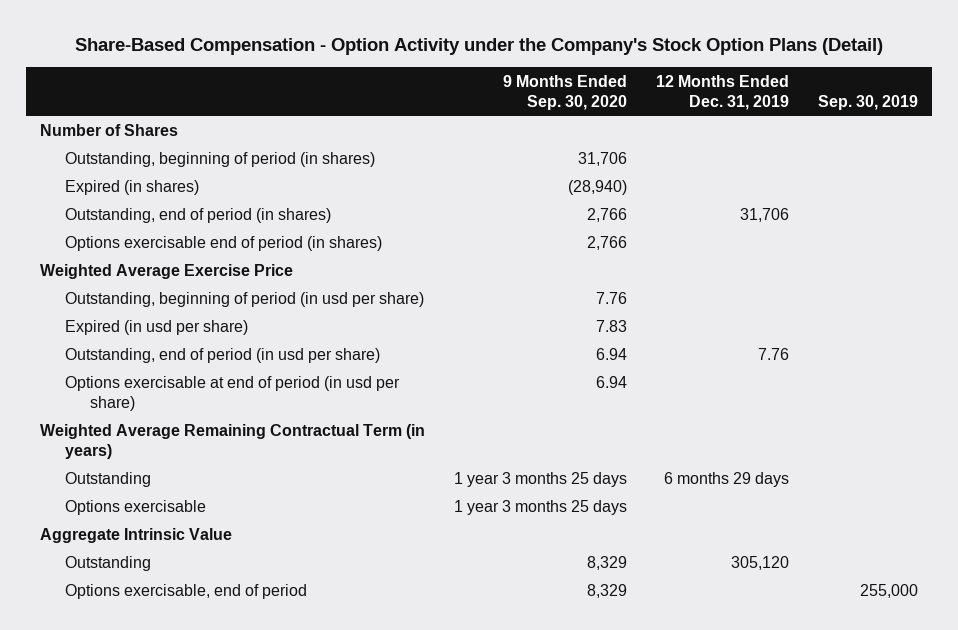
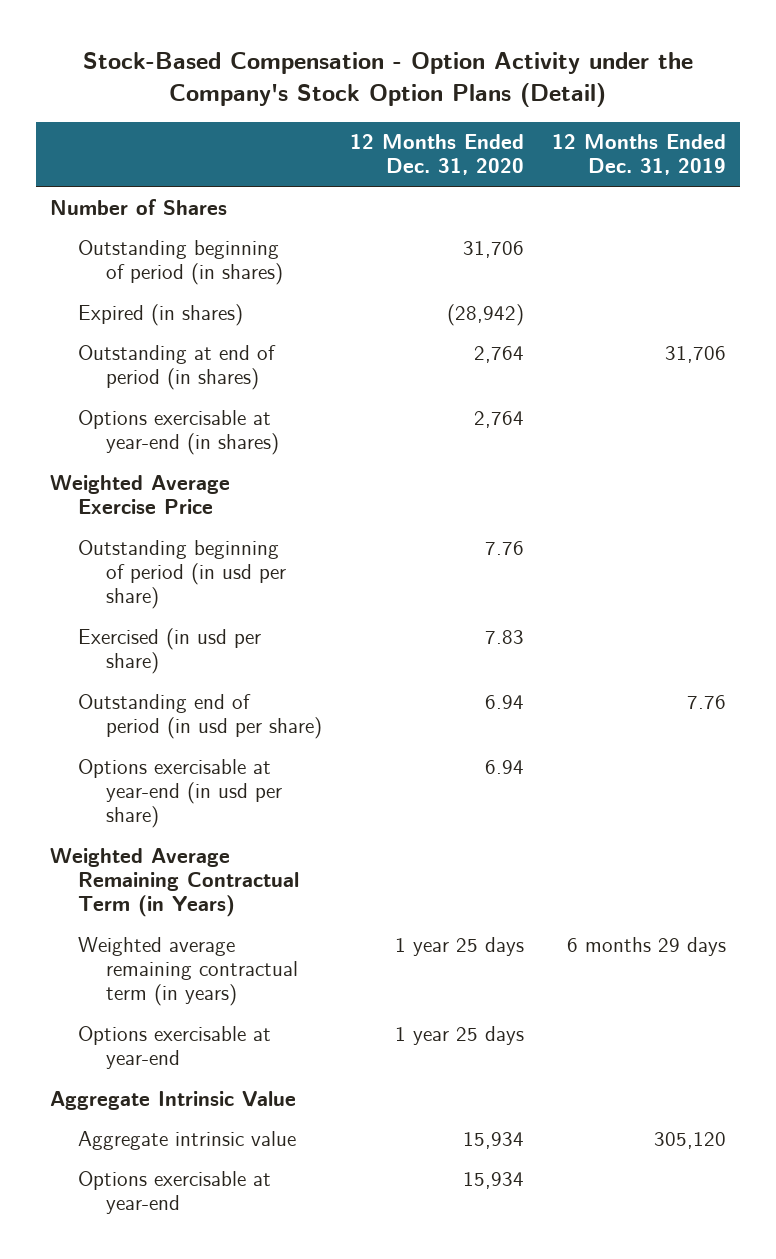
- Share-Based Compensation - Option Activity under the Company's Stock Option Plans (Detail)
+ Stock-Based Compensation - Option Activity under the Company's Stock Option Plans (Detail)
- | 9 Months Ended Sep. 30, 2020 | 12 Months Ended Dec. 31, 2019 | Sep. 30, 2019
+ | 12 Months Ended Dec. 31, 2020 | 12 Months Ended Dec. 31, 2019
- Outstanding, beginning of period (in shares) | 31,706 | |
+ Outstanding beginning of period (in shares) | 31,706 |
- Outstanding, end of period (in shares) | 2,766 | 31,706 |
- Options exercisable end of period (in shares) | 2,766 | |
+ Outstanding at end of period (in shares) | 2,764 | 31,706
+ Options exercisable at year-end (in shares) | 2,764 |
- Outstanding, beginning of period (in usd per share) | 7.76 | |
- Expired (in usd per share) | 7.83 | |
- Outstanding, end of period (in usd per share) | 6.94 | 7.76 |
- Options exercisable at end of period (in usd per share) | 6.94 | |
- Weighted Average Remaining Contractual Term (in years)
- Outstanding | 1 year 3 months 25 days | 6 months 29 days |
- Options exercisable | 1 year 3 months 25 days | |
+ Outstanding beginning of period (in usd per share) | 7.76 |
+ Exercised (in usd per share) | 7.83 |
+ Outstanding end of period (in usd per share) | 6.94 | 7.76
+ Options exercisable at year-end (in usd per share) | 6.94 |
+ Weighted Average Remaining Contractual Term (in Years)
+ Weighted average remaining contractual term (in years) | 1 year 25 days | 6 months 29 days
+ Options exercisable at year-end | 1 year 25 days |
- Outstanding | 8,329 | 305,120 |
- Options exercisable, end of period | 8,329 | | 255,000
+ Aggregate intrinsic value | 15,934 | 305,120
+ Options exercisable at year-end | 15,934 |

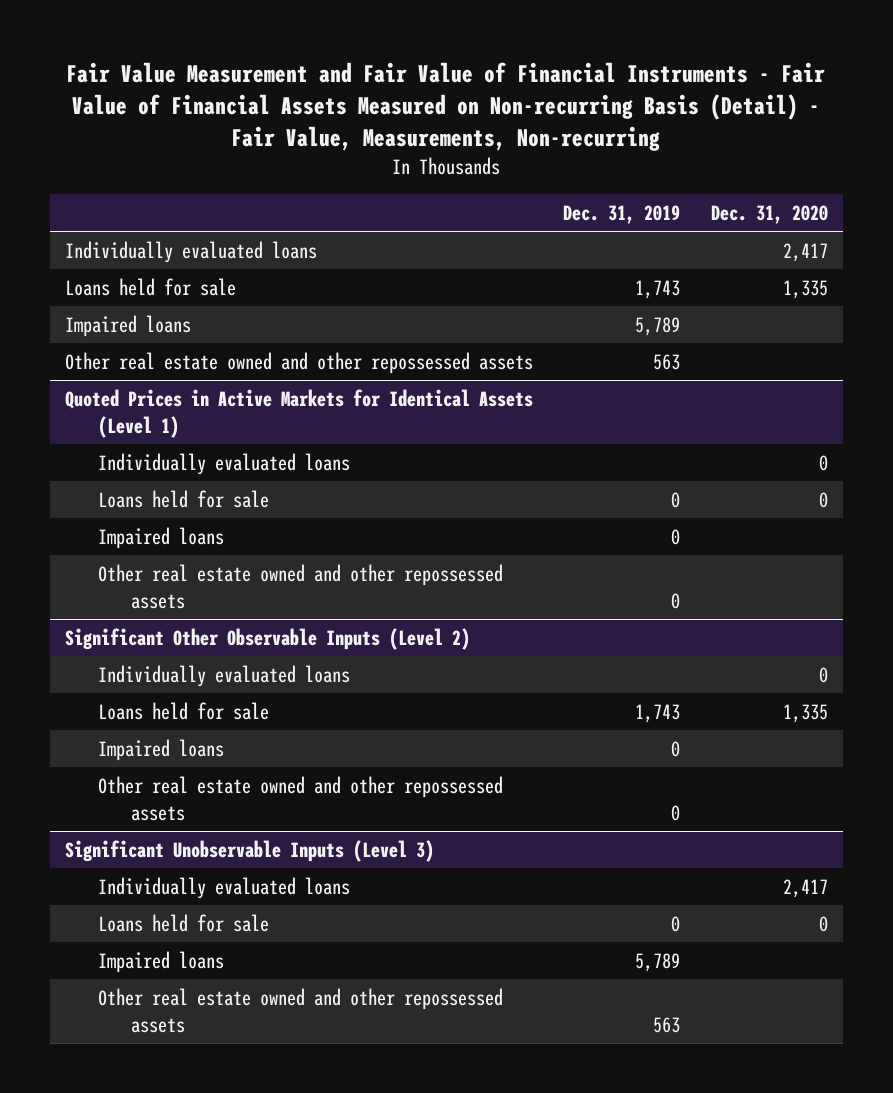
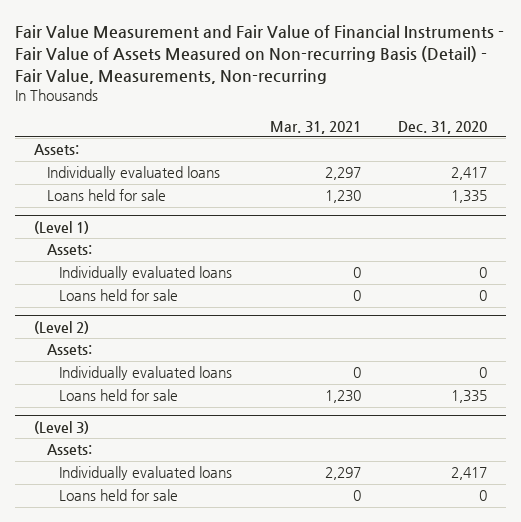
- Fair Value Measurement and Fair Value of Financial Instruments - Fair Value of Financial Assets Measured on Non-recurring Basis (Detail) - Fair Value, Measurements, Non-recurring
+ Fair Value Measurement and Fair Value of Financial Instruments - Fair Value of Assets Measured on Non-recurring Basis (Detail) - Fair Value, Measurements, Non-recurring
- | Dec. 31, 2019 | Dec. 31, 2020
+ | Mar. 31, 2021 | Dec. 31, 2020
+ Assets:
- Impaired loans | 5,789 |
- Other real estate owned and other repossessed assets | 563 |
- Quoted Prices in Active Markets for Identical Assets (Level 1)
+ (Level 1)
+ Assets:
- Impaired loans | 0 |
- Other real estate owned and other repossessed assets | 0 |
- Significant Other Observable Inputs (Level 2)
+ (Level 2)
+ Assets:
- Impaired loans | 0 |
- Other real estate owned and other repossessed assets | 0 |
- Significant Unobservable Inputs (Level 3)
+ (Level 3)
+ Assets:
- Impaired loans | 5,789 |
- Other real estate owned and other repossessed assets | 563 |

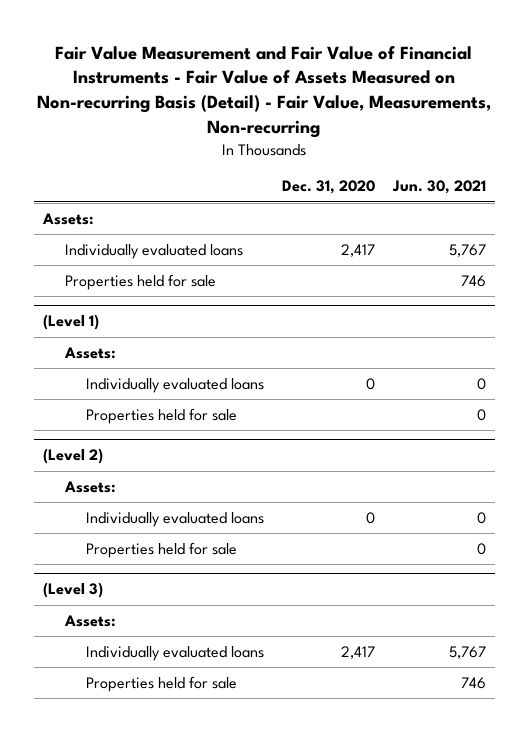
- | Mar. 31, 2021 | Dec. 31, 2020
+ | Dec. 31, 2020 | Jun. 30, 2021
- Loans held for sale | 1,230 | 1,335
+ Properties held for sale | | 746
@ (Level 1)
- Loans held for sale | 0 | 0
+ Properties held for sale | | 0
@ (Level 2)
- Loans held for sale | 1,230 | 1,335
+ Properties held for sale | | 0
@ (Level 3)
- Loans held for sale | 0 | 0
+ Properties held for sale | | 746

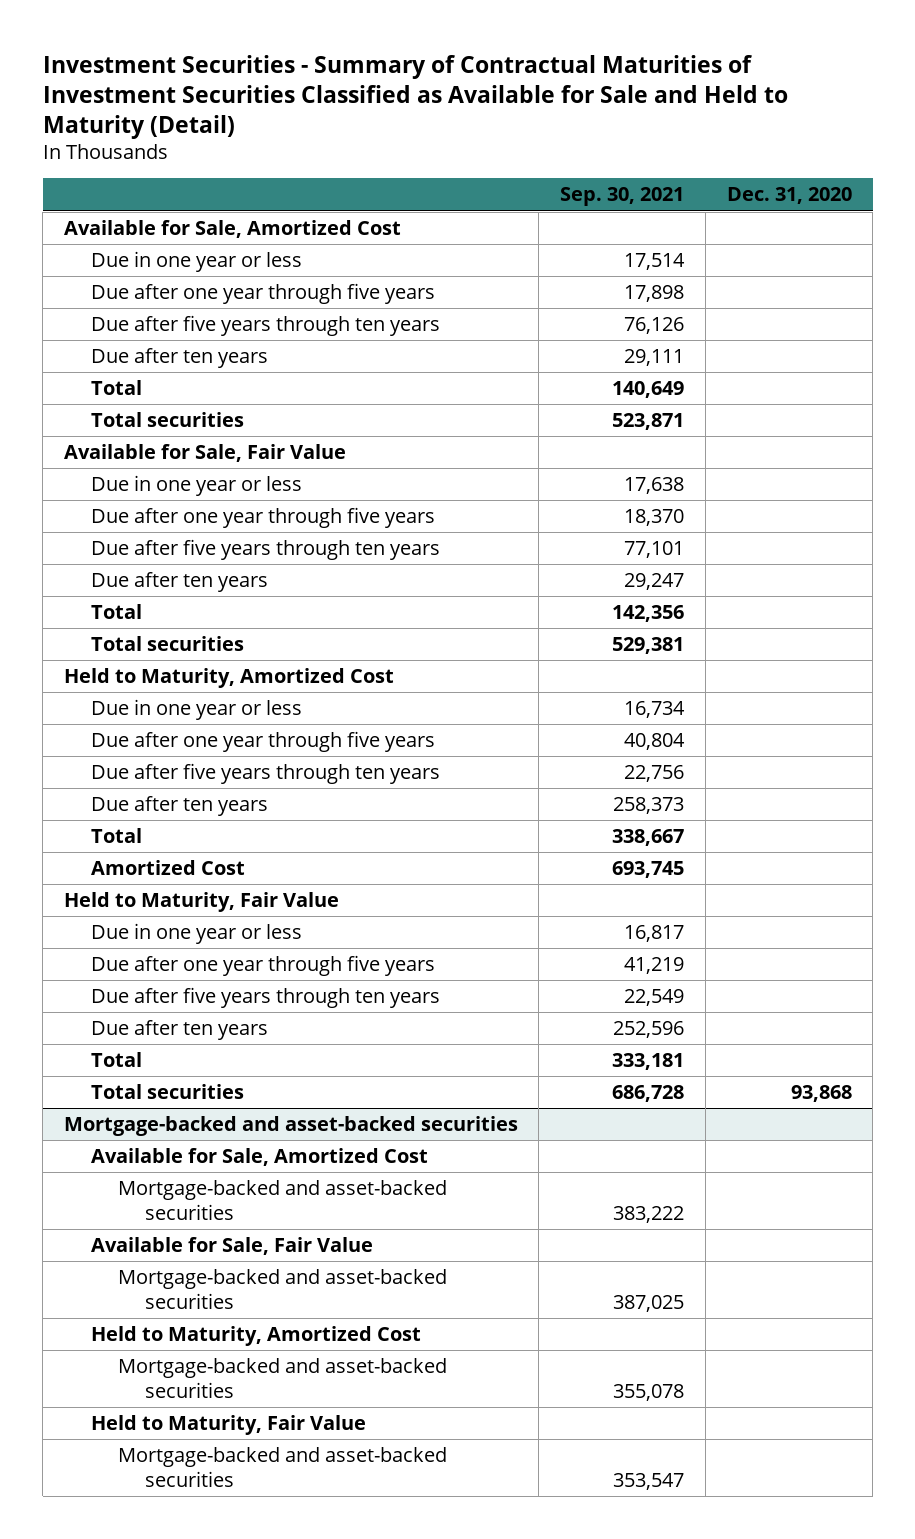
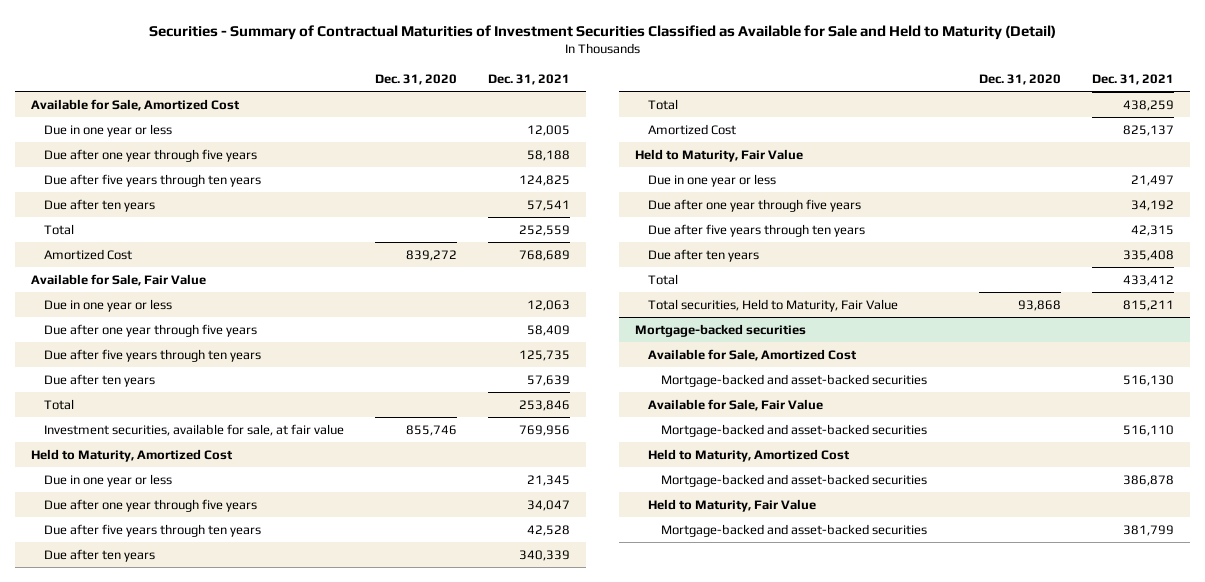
- Investment Securities - Summary of Contractual Maturities of Investment Securities Classified as Available for Sale and Held to Maturity (Detail)
+ Securities - Summary of Contractual Maturities of Investment Securities Classified as Available for Sale and Held to Maturity (Detail)
- | Sep. 30, 2021 | Dec. 31, 2020
+ | Dec. 31, 2020 | Dec. 31, 2021
- Total securities | 523,871 |
+ Amortized Cost | 839,272 | 768,689
- Total securities | 529,381 |
+ Investment securities, available for sale, at fair value | 855,746 | 769,956
- Total securities | 686,728 | 93,868
- Mortgage-backed and asset-backed securities
+ Total securities, Held to Maturity, Fair Value | 93,868 | 815,211
+ Mortgage-backed securities

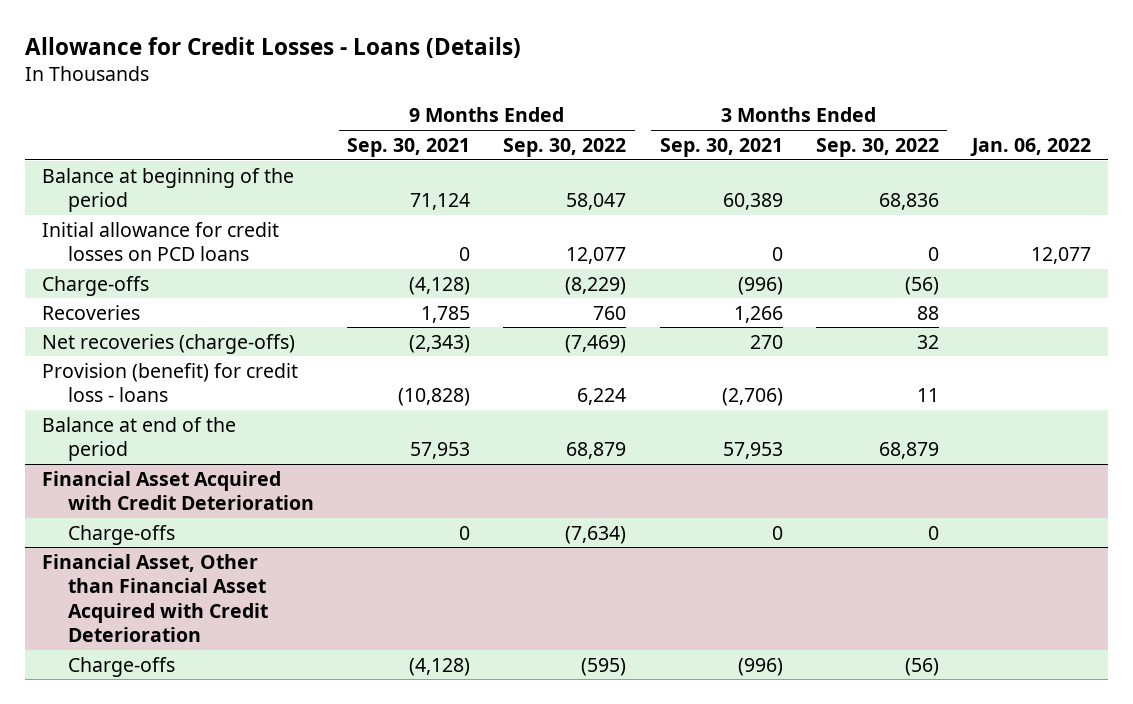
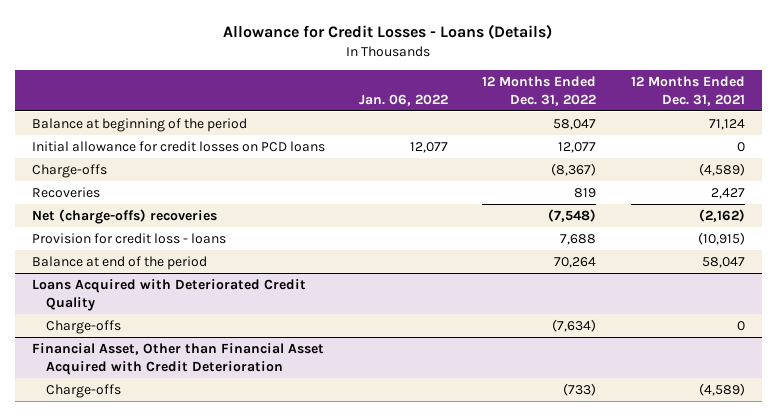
- | 9 Months Ended Sep. 30, 2021 | 9 Months Ended Sep. 30, 2022 | 3 Months Ended Sep. 30, 2021 | 3 Months Ended Sep. 30, 2022 | Jan. 06, 2022
+ | Jan. 06, 2022 | 12 Months Ended Dec. 31, 2022 | 12 Months Ended Dec. 31, 2021
- Net recoveries (charge-offs) | (2,343) | (7,469) | 270 | 32 |
- Provision (benefit) for credit loss - loans | (10,828) | 6,224 | (2,706) | 11 |
+ Net (charge-offs) recoveries | | (7,548) | (2,162)
+ Provision for credit loss - loans | | 7,688 | (10,915)
- Financial Asset Acquired with Credit Deterioration
+ Loans Acquired with Deteriorated Credit Quality

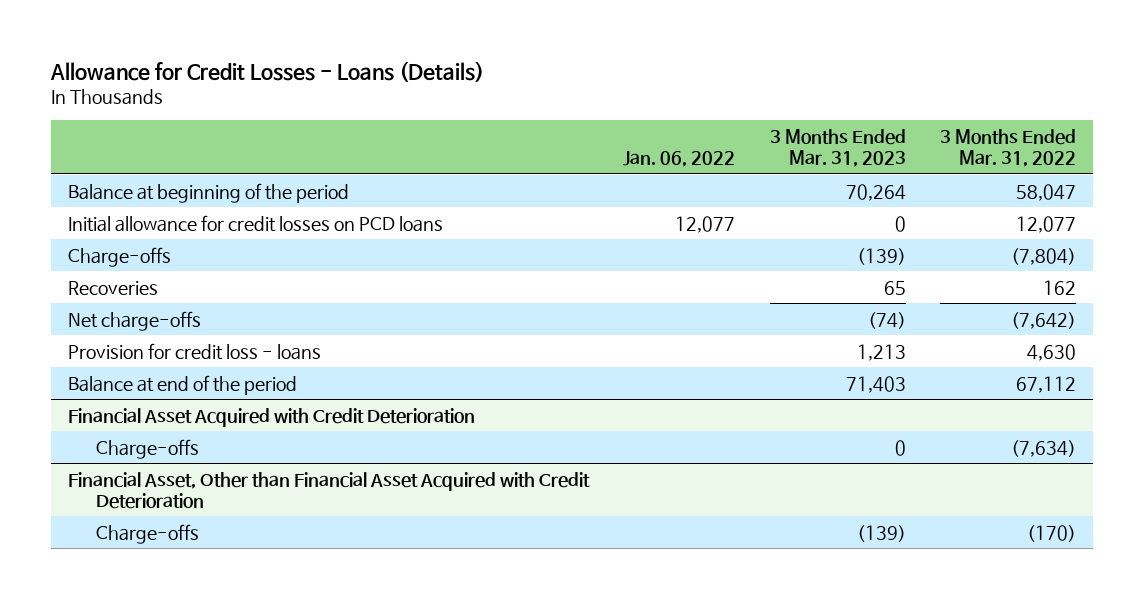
- | Jan. 06, 2022 | 12 Months Ended Dec. 31, 2022 | 12 Months Ended Dec. 31, 2021
+ | Jan. 06, 2022 | 3 Months Ended Mar. 31, 2023 | 3 Months Ended Mar. 31, 2022
- Net (charge-offs) recoveries | | (7,548) | (2,162)
+ Net charge-offs | | (74) | (7,642)
- Loans Acquired with Deteriorated Credit Quality
+ Financial Asset Acquired with Credit Deterioration

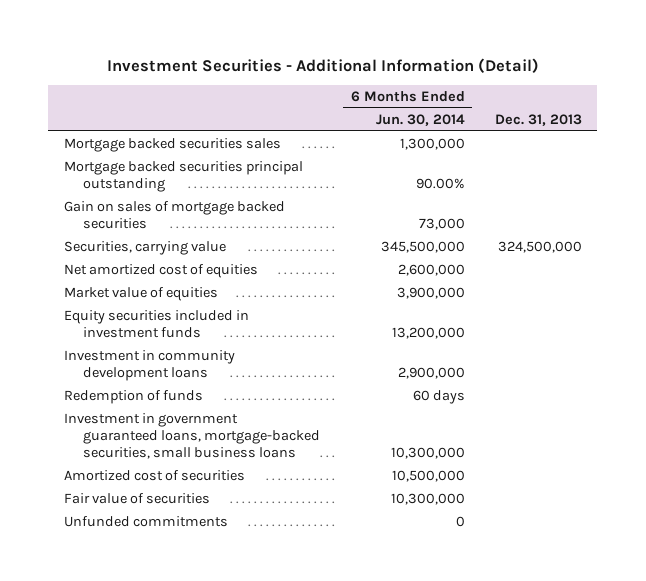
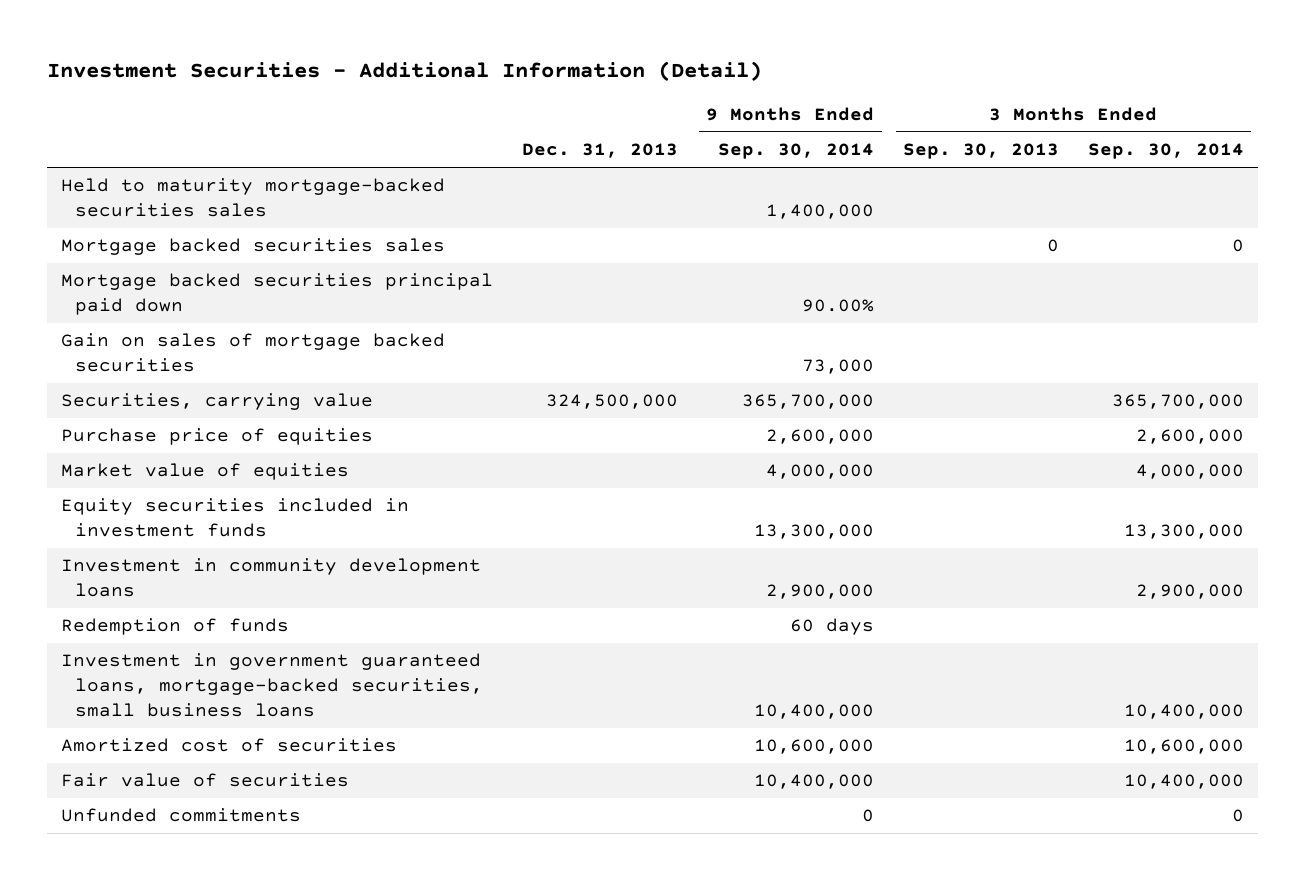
- | 6 Months Ended Jun. 30, 2014 | Dec. 31, 2013
+ | Dec. 31, 2013 | 9 Months Ended Sep. 30, 2014 | 3 Months Ended Sep. 30, 2013 | 3 Months Ended Sep. 30, 2014
+ Held to maturity mortgage-backed securities sales | | 1,400,000 | |
- Mortgage backed securities principal outstanding | 90.00% |
+ Mortgage backed securities principal paid down | | 90.00% | |
- Net amortized cost of equities | 2,600,000 |
+ Purchase price of equities | | 2,600,000 | | 2,600,000

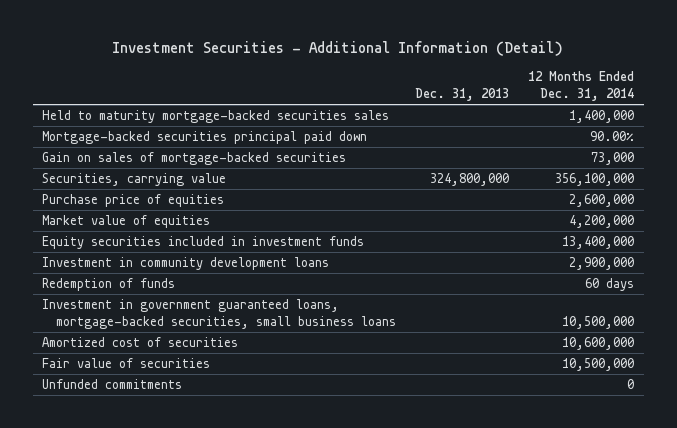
- | Dec. 31, 2013 | 9 Months Ended Sep. 30, 2014 | 3 Months Ended Sep. 30, 2013 | 3 Months Ended Sep. 30, 2014
+ | Dec. 31, 2013 | 12 Months Ended Dec. 31, 2014
- Mortgage backed securities sales | | | 0 | 0
- Mortgage backed securities principal paid down | | 90.00% | |
- Gain on sales of mortgage backed securities | | 73,000 | |
- Securities, carrying value | 324,500,000 | 365,700,000 | | 365,700,000
+ Mortgage-backed securities principal paid down | | 90.00%
+ Gain on sales of mortgage-backed securities | | 73,000
+ Securities, carrying value | 324,800,000 | 356,100,000

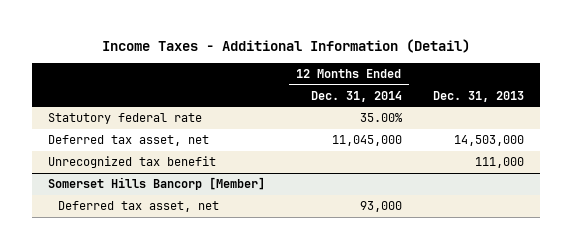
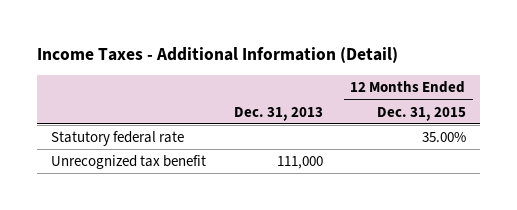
- | 12 Months Ended Dec. 31, 2014 | Dec. 31, 2013
+ | Dec. 31, 2013 | 12 Months Ended Dec. 31, 2015
- Deferred tax asset, net | 11,045,000 | 14,503,000
- Somerset Hills Bancorp [Member]
- Deferred tax asset, net | 93,000 |

